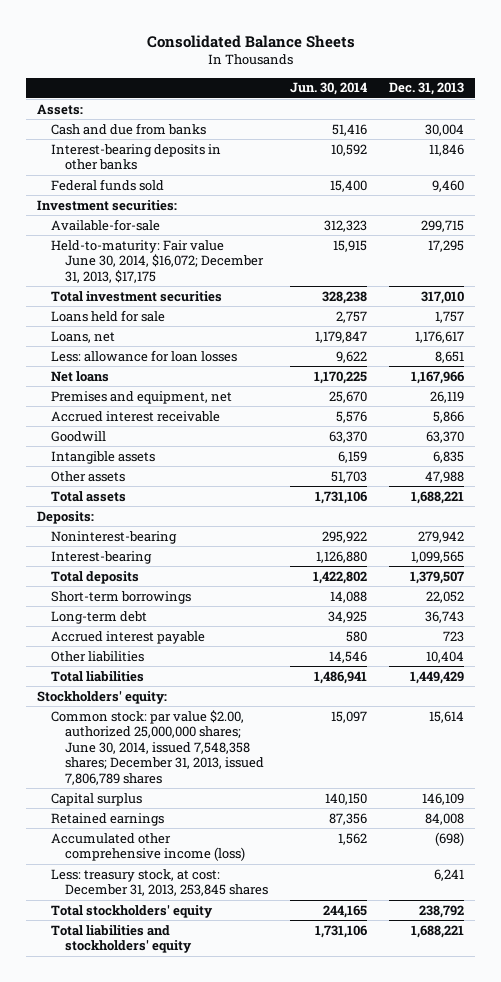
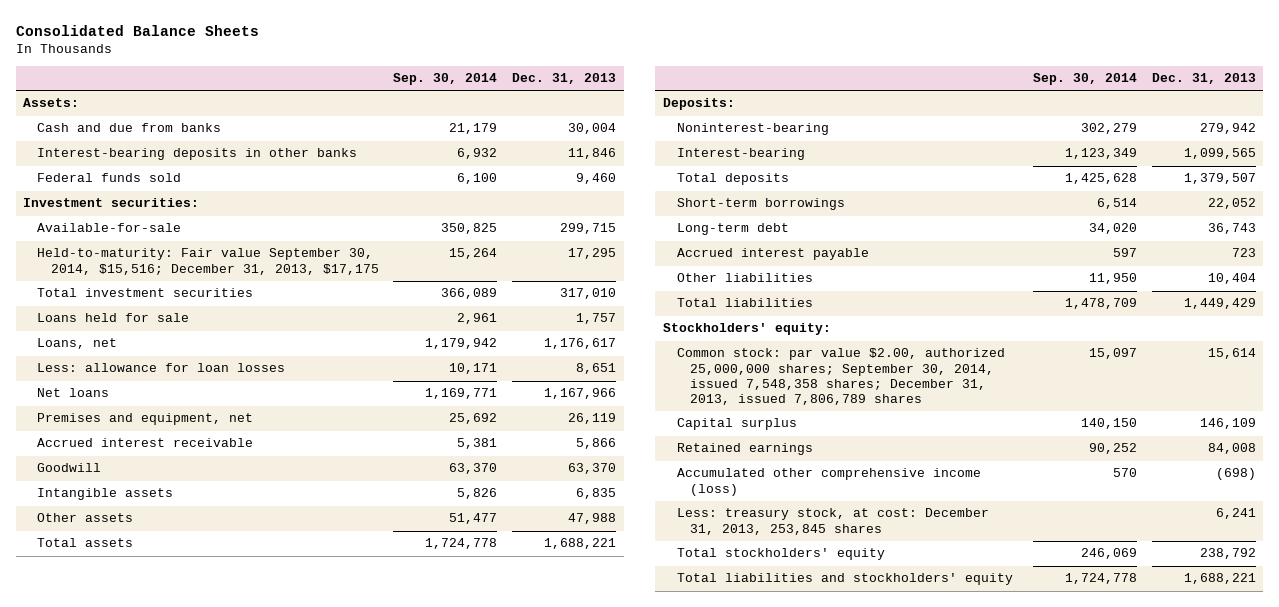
- | Jun. 30, 2014 | Dec. 31, 2013
+ | Sep. 30, 2014 | Dec. 31, 2013
- Held-to-maturity: Fair value June 30, 2014, $16,072; December 31, 2013, $17,175 | 15,915 | 17,295
+ Held-to-maturity: Fair value September 30, 2014, $15,516; December 31, 2013, $17,175 | 15,264 | 17,295
- Common stock: par value $2.00, authorized 25,000,000 shares; June 30, 2014, issued 7,548,358 shares; December 31, 2013, issued 7,806,789 shares | 15,097 | 15,614
+ Common stock: par value $2.00, authorized 25,000,000 shares; September 30, 2014, issued 7,548,358 shares; December 31, 2013, issued 7,806,789 shares | 15,097 | 15,614

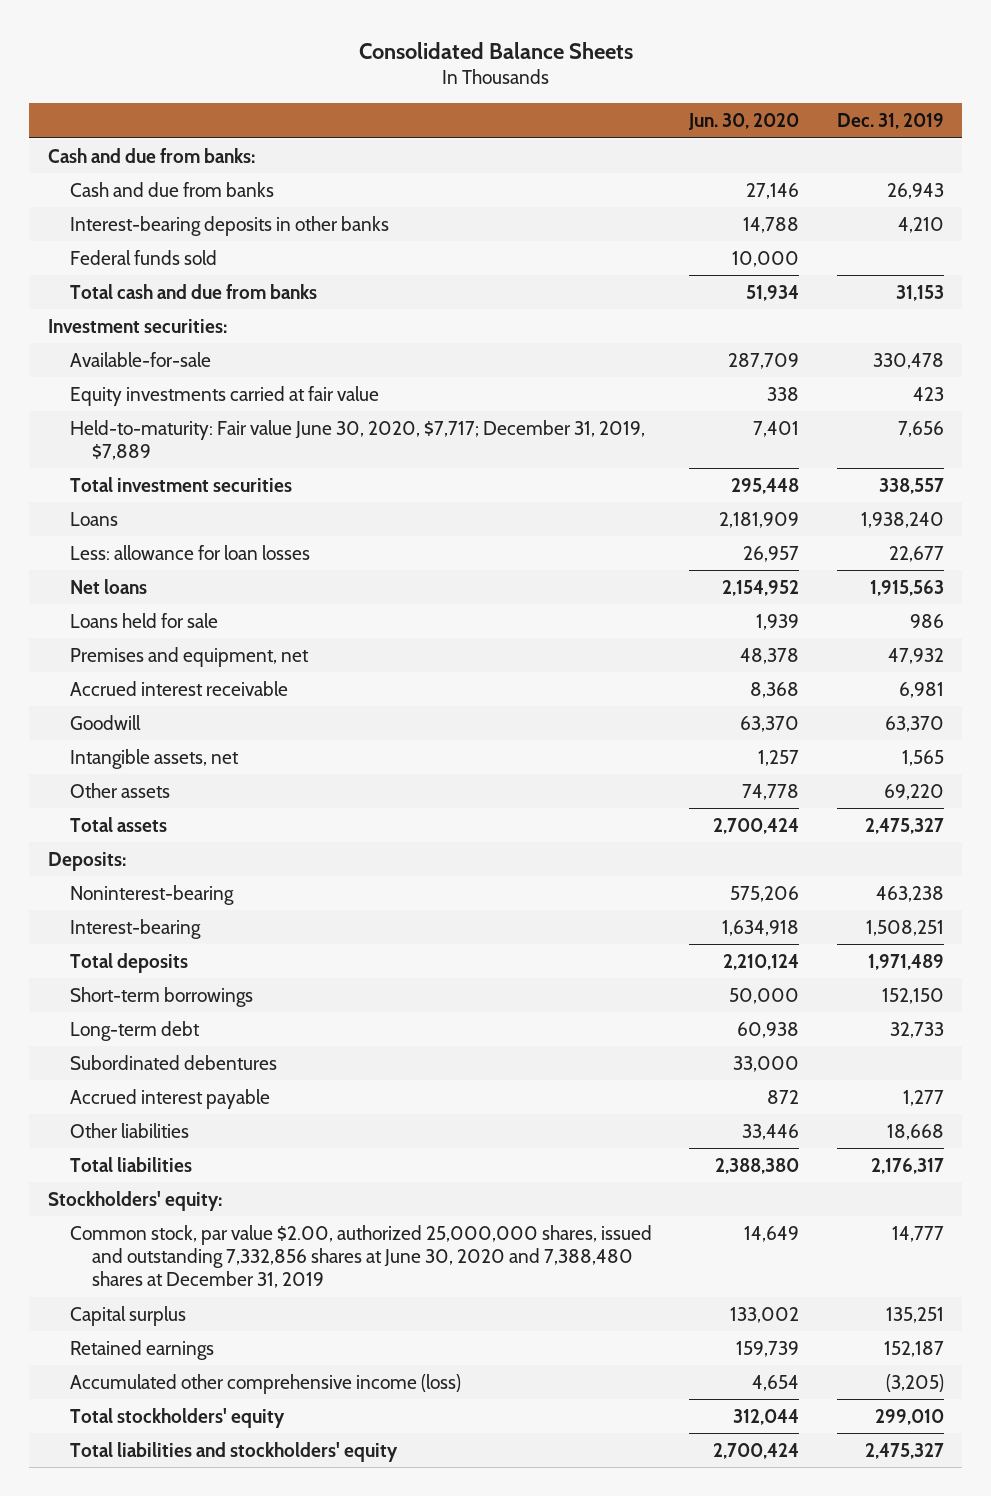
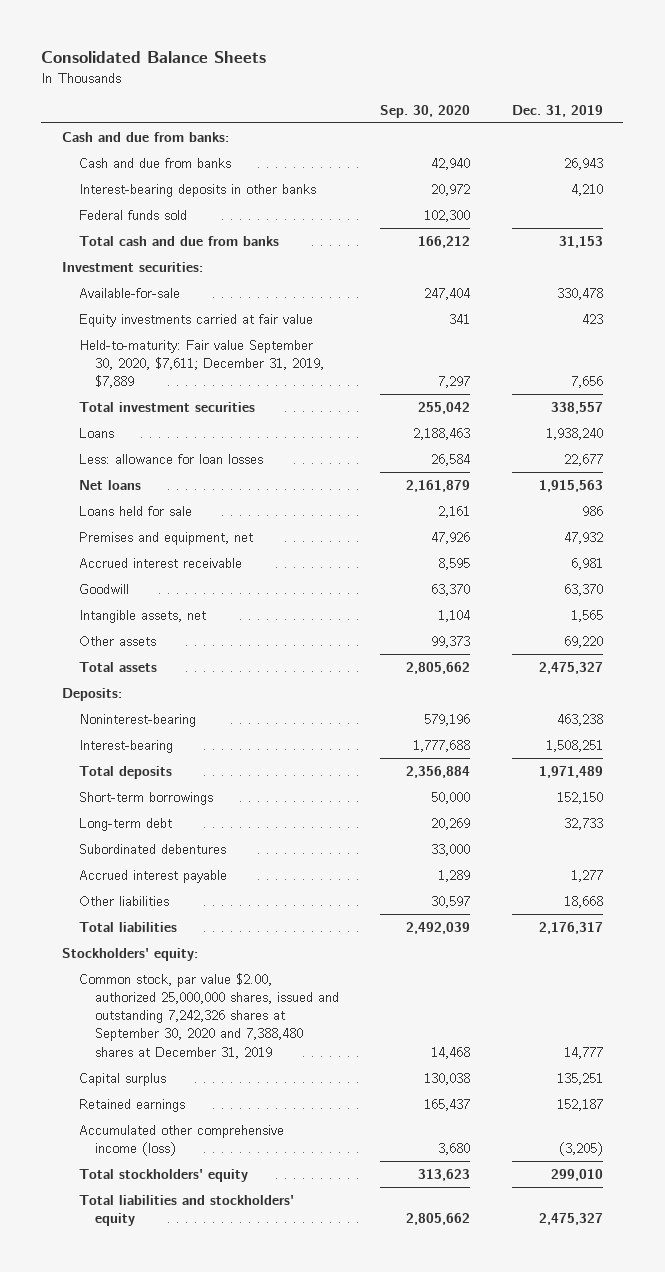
- | Jun. 30, 2020 | Dec. 31, 2019
+ | Sep. 30, 2020 | Dec. 31, 2019
- Held-to-maturity: Fair value June 30, 2020, $7,717; December 31, 2019, $7,889 | 7,401 | 7,656
+ Held-to-maturity: Fair value September 30, 2020, $7,611; December 31, 2019, $7,889 | 7,297 | 7,656
- Common stock, par value $2.00, authorized 25,000,000 shares, issued and outstanding 7,332,856 shares at June 30, 2020 and 7,388,480 shares at December 31, 2019 | 14,649 | 14,777
+ Common stock, par value $2.00, authorized 25,000,000 shares, issued and outstanding 7,242,326 shares at September 30, 2020 and 7,388,480 shares at December 31, 2019 | 14,468 | 14,777

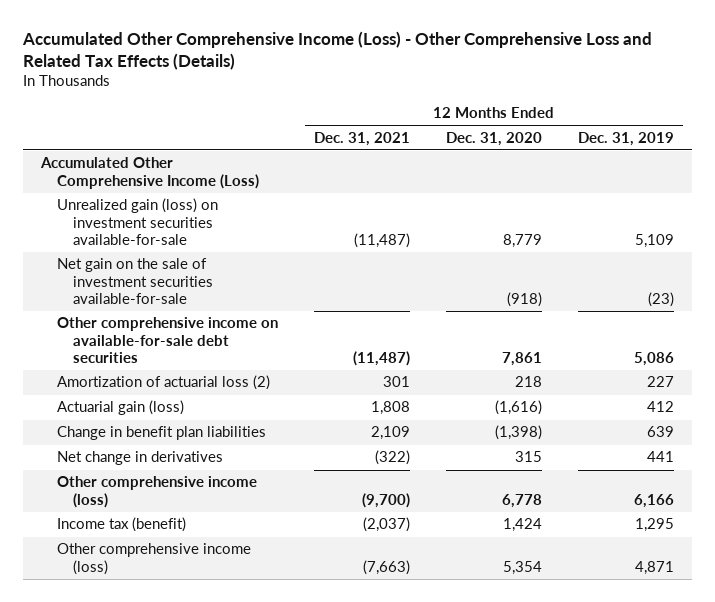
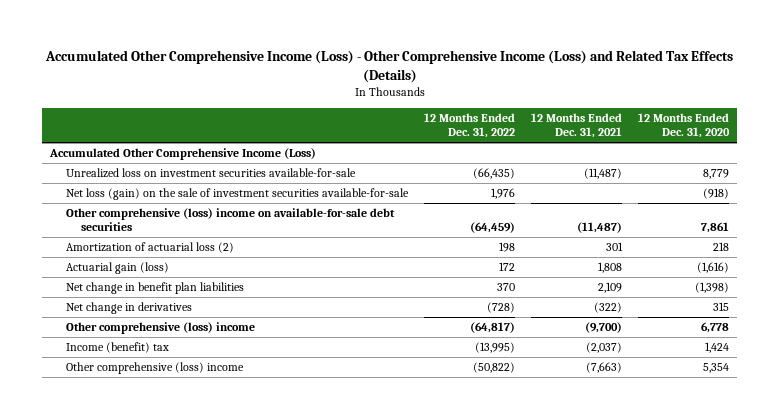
- Accumulated Other Comprehensive Income (Loss) - Other Comprehensive Loss and Related Tax Effects (Details)
+ Accumulated Other Comprehensive Income (Loss) - Other Comprehensive Income (Loss) and Related Tax Effects (Details)
- | 12 Months Ended Dec. 31, 2021 | 12 Months Ended Dec. 31, 2020 | 12 Months Ended Dec. 31, 2019
+ | 12 Months Ended Dec. 31, 2022 | 12 Months Ended Dec. 31, 2021 | 12 Months Ended Dec. 31, 2020
- Unrealized gain (loss) on investment securities available-for-sale | (11,487) | 8,779 | 5,109
- Net gain on the sale of investment securities available-for-sale | | (918) | (23)
- Other comprehensive income on available-for-sale debt securities | (11,487) | 7,861 | 5,086
+ Unrealized loss on investment securities available-for-sale | (66,435) | (11,487) | 8,779
+ Net loss (gain) on the sale of investment securities available-for-sale | 1,976 | | (918)
+ Other comprehensive (loss) income on available-for-sale debt securities | (64,459) | (11,487) | 7,861
- Change in benefit plan liabilities | 2,109 | (1,398) | 639
+ Net change in benefit plan liabilities | 370 | 2,109 | (1,398)
- Other comprehensive income (loss) | (9,700) | 6,778 | 6,166
- Income tax (benefit) | (2,037) | 1,424 | 1,295
- Other comprehensive income (loss) | (7,663) | 5,354 | 4,871
+ Other comprehensive (loss) income | (64,817) | (9,700) | 6,778
+ Income (benefit) tax | (13,995) | (2,037) | 1,424
+ Other comprehensive (loss) income | (50,822) | (7,663) | 5,354

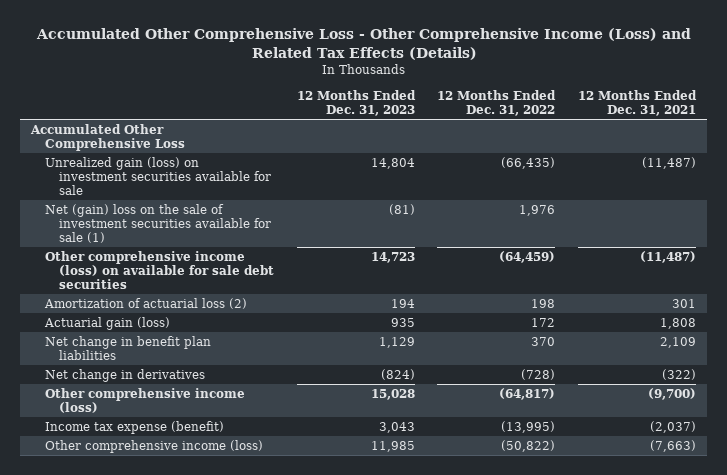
- Accumulated Other Comprehensive Income (Loss) - Other Comprehensive Income (Loss) and Related Tax Effects (Details)
+ Accumulated Other Comprehensive Loss - Other Comprehensive Income (Loss) and Related Tax Effects (Details)
- | 12 Months Ended Dec. 31, 2022 | 12 Months Ended Dec. 31, 2021 | 12 Months Ended Dec. 31, 2020
+ | 12 Months Ended Dec. 31, 2023 | 12 Months Ended Dec. 31, 2022 | 12 Months Ended Dec. 31, 2021
- Accumulated Other Comprehensive Income (Loss)
- Unrealized loss on investment securities available-for-sale | (66,435) | (11,487) | 8,779
- Net loss (gain) on the sale of investment securities available-for-sale | 1,976 | | (918)
- Other comprehensive (loss) income on available-for-sale debt securities | (64,459) | (11,487) | 7,861
+ Accumulated Other Comprehensive Loss
+ Unrealized gain (loss) on investment securities available for sale | 14,804 | (66,435) | (11,487)
+ Net (gain) loss on the sale of investment securities available for sale (1) | (81) | 1,976 |
+ Other comprehensive income (loss) on available for sale debt securities | 14,723 | (64,459) | (11,487)
- Other comprehensive (loss) income | (64,817) | (9,700) | 6,778
- Income (benefit) tax | (13,995) | (2,037) | 1,424
- Other comprehensive (loss) income | (50,822) | (7,663) | 5,354
+ Other comprehensive income (loss) | 15,028 | (64,817) | (9,700)
+ Income tax expense (benefit) | 3,043 | (13,995) | (2,037)
+ Other comprehensive income (loss) | 11,985 | (50,822) | (7,663)

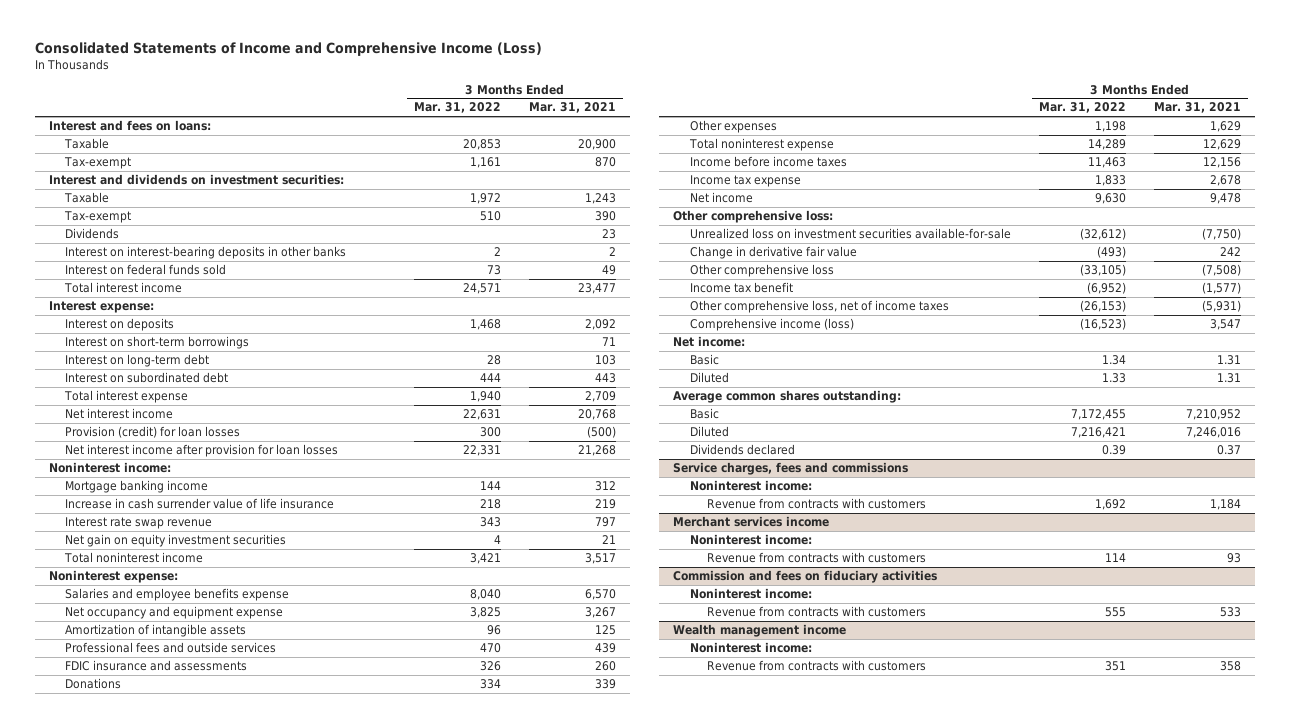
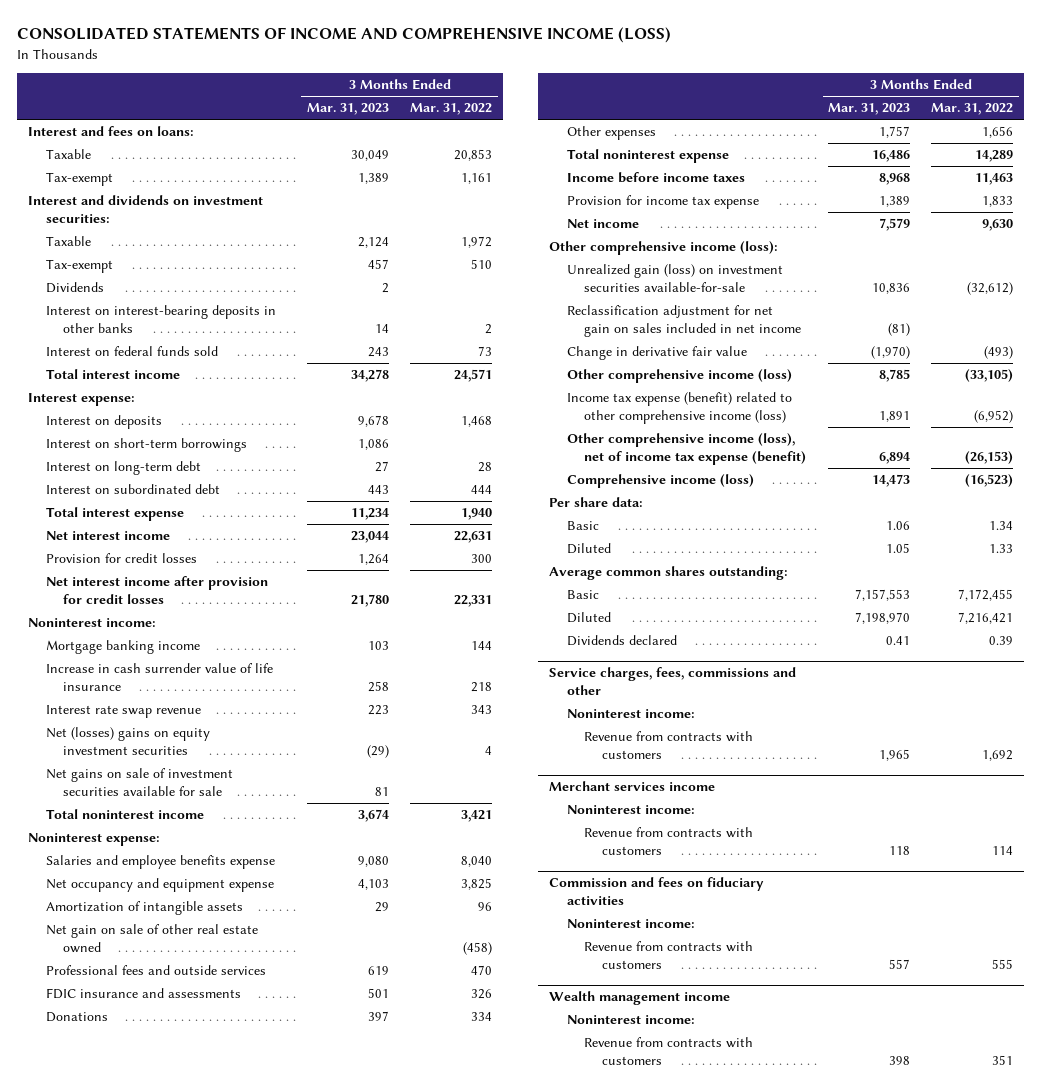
- Consolidated Statements of Income and Comprehensive Income (Loss)
+ CONSOLIDATED STATEMENTS OF INCOME AND COMPREHENSIVE INCOME (LOSS)
- | 3 Months Ended Mar. 31, 2022 | 3 Months Ended Mar. 31, 2021
+ | 3 Months Ended Mar. 31, 2023 | 3 Months Ended Mar. 31, 2022
- Provision (credit) for loan losses | 300 | (500)
- Net interest income after provision for loan losses | 22,331 | 21,268
+ Provision for credit losses | 1,264 | 300
+ Net interest income after provision for credit losses | 21,780 | 22,331
- Net gain on equity investment securities | 4 | 21
+ Net (losses) gains on equity investment securities | (29) | 4
+ Net gains on sale of investment securities available for sale | 81 |
+ Net gain on sale of other real estate owned | | (458)
- Other expenses | 1,198 | 1,629
+ Other expenses | 1,757 | 1,656
- Income tax expense | 1,833 | 2,678
+ Provision for income tax expense | 1,389 | 1,833
- Other comprehensive loss:
- Unrealized loss on investment securities available-for-sale | (32,612) | (7,750)
+ Other comprehensive income (loss):
+ Unrealized gain (loss) on investment securities available-for-sale | 10,836 | (32,612)
+ Reclassification adjustment for net gain on sales included in net income | (81) |
- Other comprehensive loss | (33,105) | (7,508)
- Income tax benefit | (6,952) | (1,577)
- Other comprehensive loss, net of income taxes | (26,153) | (5,931)
+ Other comprehensive income (loss) | 8,785 | (33,105)
+ Income tax expense (benefit) related to other comprehensive income (loss) | 1,891 | (6,952)
+ Other comprehensive income (loss), net of income tax expense (benefit) | 6,894 | (26,153)
- Net income:
+ Per share data:
- Service charges, fees and commissions
+ Service charges, fees, commissions and other

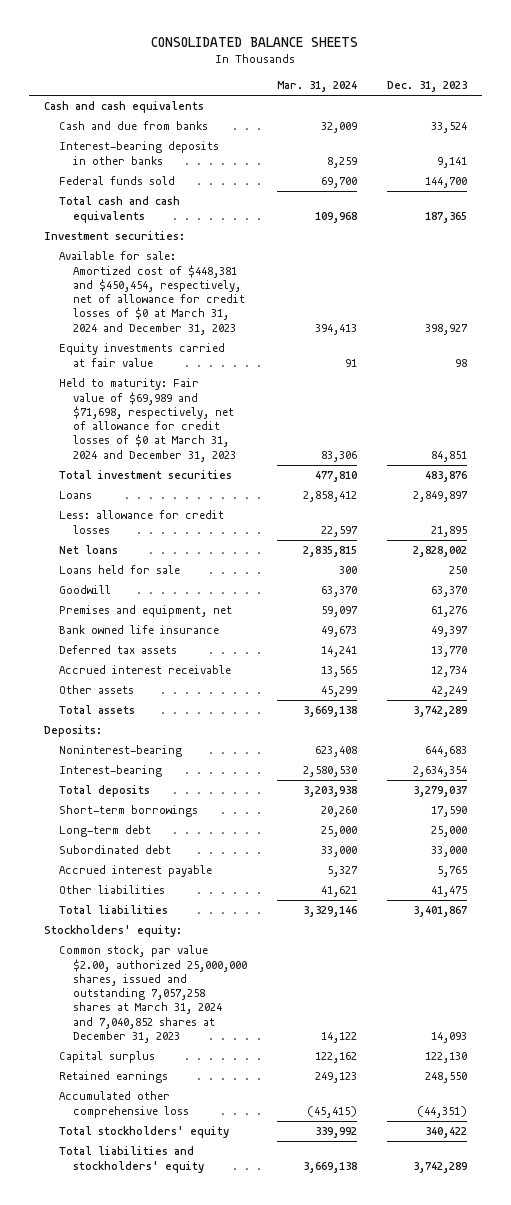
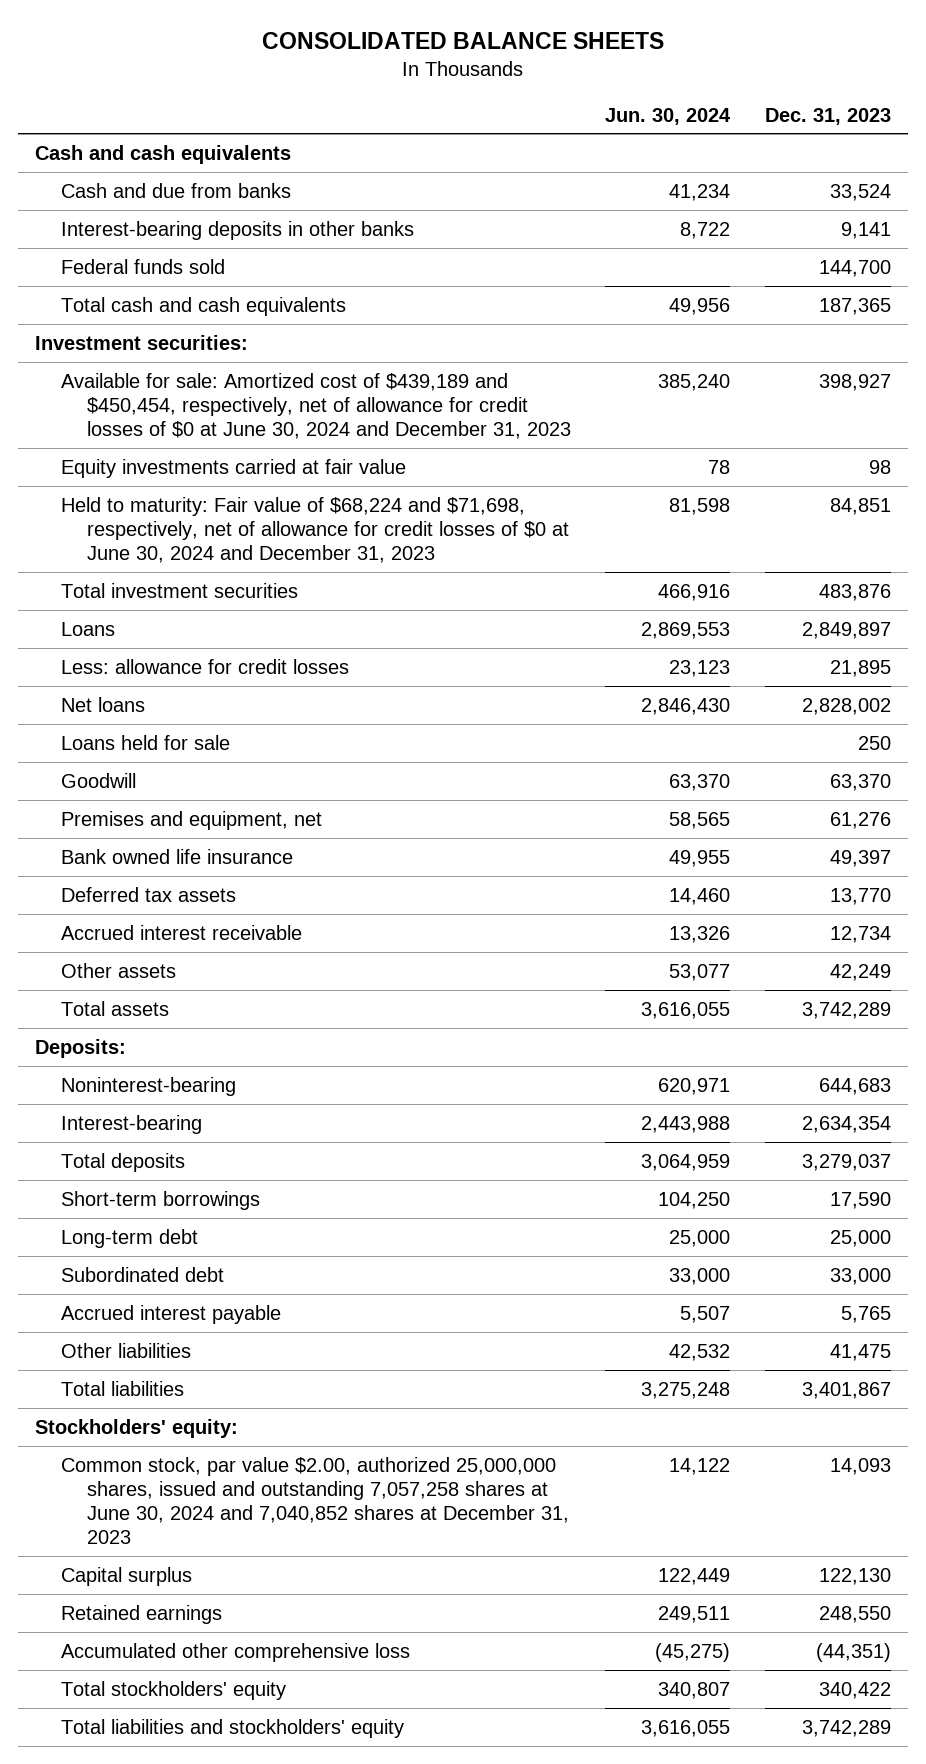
- | Mar. 31, 2024 | Dec. 31, 2023
+ | Jun. 30, 2024 | Dec. 31, 2023
- Available for sale: Amortized cost of $448,381 and $450,454, respectively, net of allowance for credit losses of $0 at March 31, 2024 and December 31, 2023 | 394,413 | 398,927
+ Available for sale: Amortized cost of $439,189 and $450,454, respectively, net of allowance for credit losses of $0 at June 30, 2024 and December 31, 2023 | 385,240 | 398,927
- Held to maturity: Fair value of $69,989 and $71,698, respectively, net of allowance for credit losses of $0 at March 31, 2024 and December 31, 2023 | 83,306 | 84,851
+ Held to maturity: Fair value of $68,224 and $71,698, respectively, net of allowance for credit losses of $0 at June 30, 2024 and December 31, 2023 | 81,598 | 84,851
- Common stock, par value $2.00, authorized 25,000,000 shares, issued and outstanding 7,057,258 shares at March 31, 2024 and 7,040,852 shares at December 31, 2023 | 14,122 | 14,093
+ Common stock, par value $2.00, authorized 25,000,000 shares, issued and outstanding 7,057,258 shares at June 30, 2024 and 7,040,852 shares at December 31, 2023 | 14,122 | 14,093

